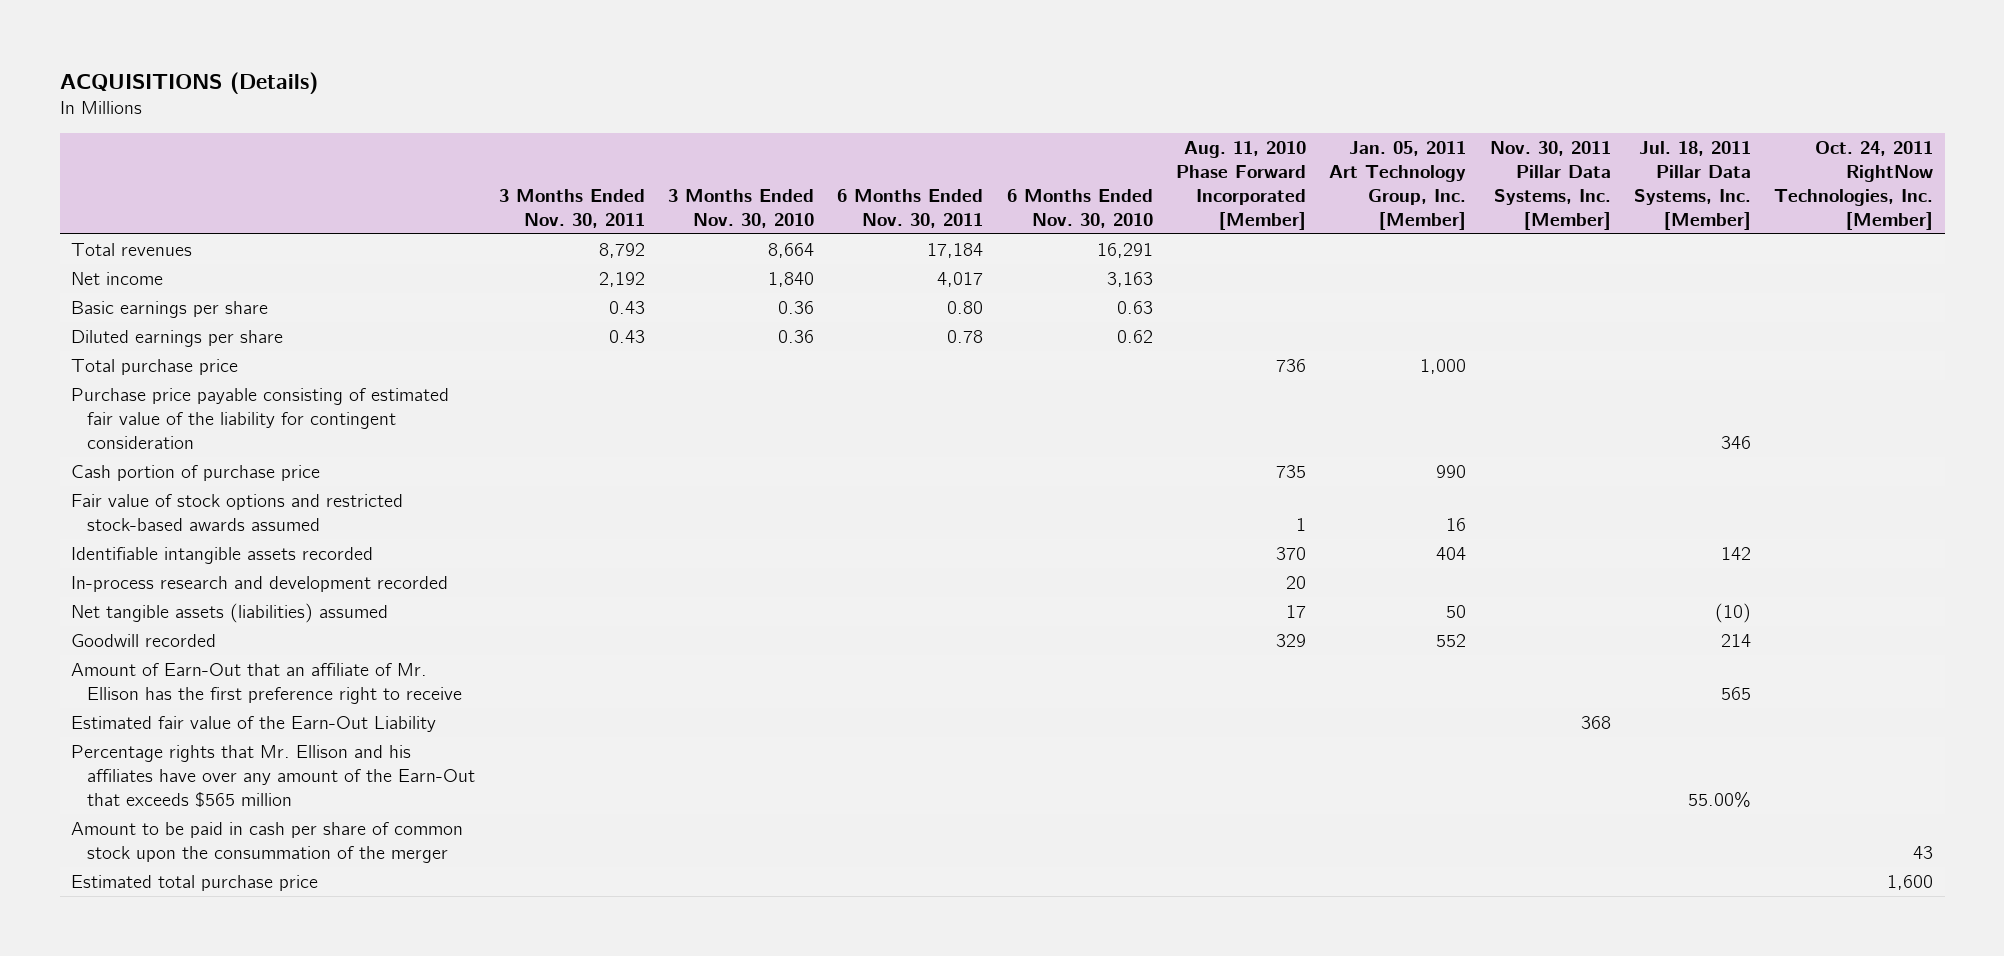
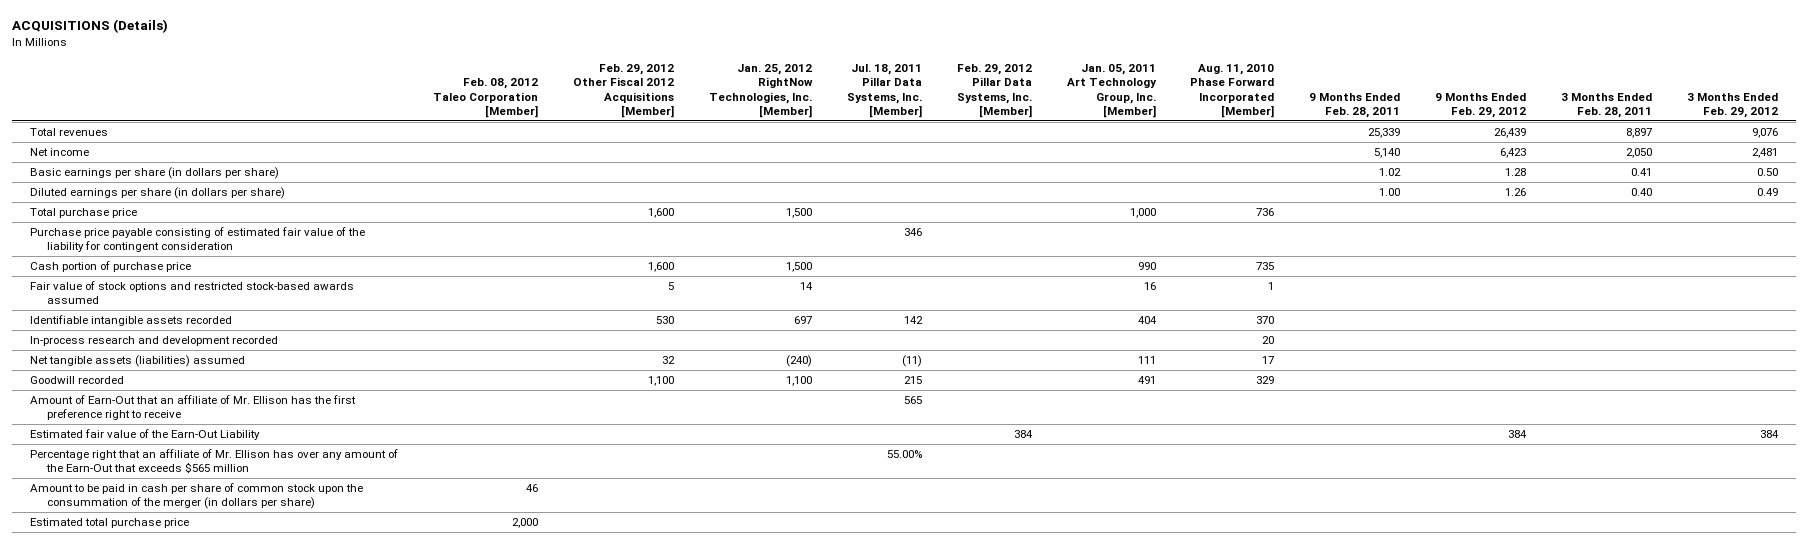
- | 3 Months Ended Nov. 30, 2011 | 3 Months Ended Nov. 30, 2010 | 6 Months Ended Nov. 30, 2011 | 6 Months Ended Nov. 30, 2010 | Aug. 11, 2010 Phase Forward Incorporated [Member] | Jan. 05, 2011 Art Technology Group, Inc. [Member] | Nov. 30, 2011 Pillar Data Systems, Inc. [Member] | Jul. 18, 2011 Pillar Data Systems, Inc. [Member] | Oct. 24, 2011 RightNow Technologies, Inc. [Member]
+ | Feb. 08, 2012 Taleo Corporation [Member] | Feb. 29, 2012 Other Fiscal 2012 Acquisitions [Member] | Jan. 25, 2012 RightNow Technologies, Inc. [Member] | Jul. 18, 2011 Pillar Data Systems, Inc. [Member] | Feb. 29, 2012 Pillar Data Systems, Inc. [Member] | Jan. 05, 2011 Art Technology Group, Inc. [Member] | Aug. 11, 2010 Phase Forward Incorporated [Member] | 9 Months Ended Feb. 28, 2011 | 9 Months Ended Feb. 29, 2012 | 3 Months Ended Feb. 28, 2011 | 3 Months Ended Feb. 29, 2012
- Basic earnings per share | 0.43 | 0.36 | 0.80 | 0.63 | | | | |
- Diluted earnings per share | 0.43 | 0.36 | 0.78 | 0.62 | | | | |
+ Basic earnings per share (in dollars per share) | | | | | | | | 1.02 | 1.28 | 0.41 | 0.50
+ Diluted earnings per share (in dollars per share) | | | | | | | | 1.00 | 1.26 | 0.40 | 0.49
- Net tangible assets (liabilities) assumed | | | | | 17 | 50 | | (10) |
- Goodwill recorded | | | | | 329 | 552 | | 214 |
+ Net tangible assets (liabilities) assumed | | 32 | (240) | (11) | | 111 | 17 | | | |
+ Goodwill recorded | | 1,100 | 1,100 | 215 | | 491 | 329 | | | |
- Percentage rights that Mr. Ellison and his affiliates have over any amount of the Earn-Out that exceeds $565 million | | | | | | | | 55.00% |
- Amount to be paid in cash per share of common stock upon the consummation of the merger | | | | | | | | | 43
+ Percentage right that an affiliate of Mr. Ellison has over any amount of the Earn-Out that exceeds $565 million | | | | 55.00% | | | | | | |
+ Amount to be paid in cash per share of common stock upon the consummation of the merger (in dollars per share) | 46 | | | | | | | | | |

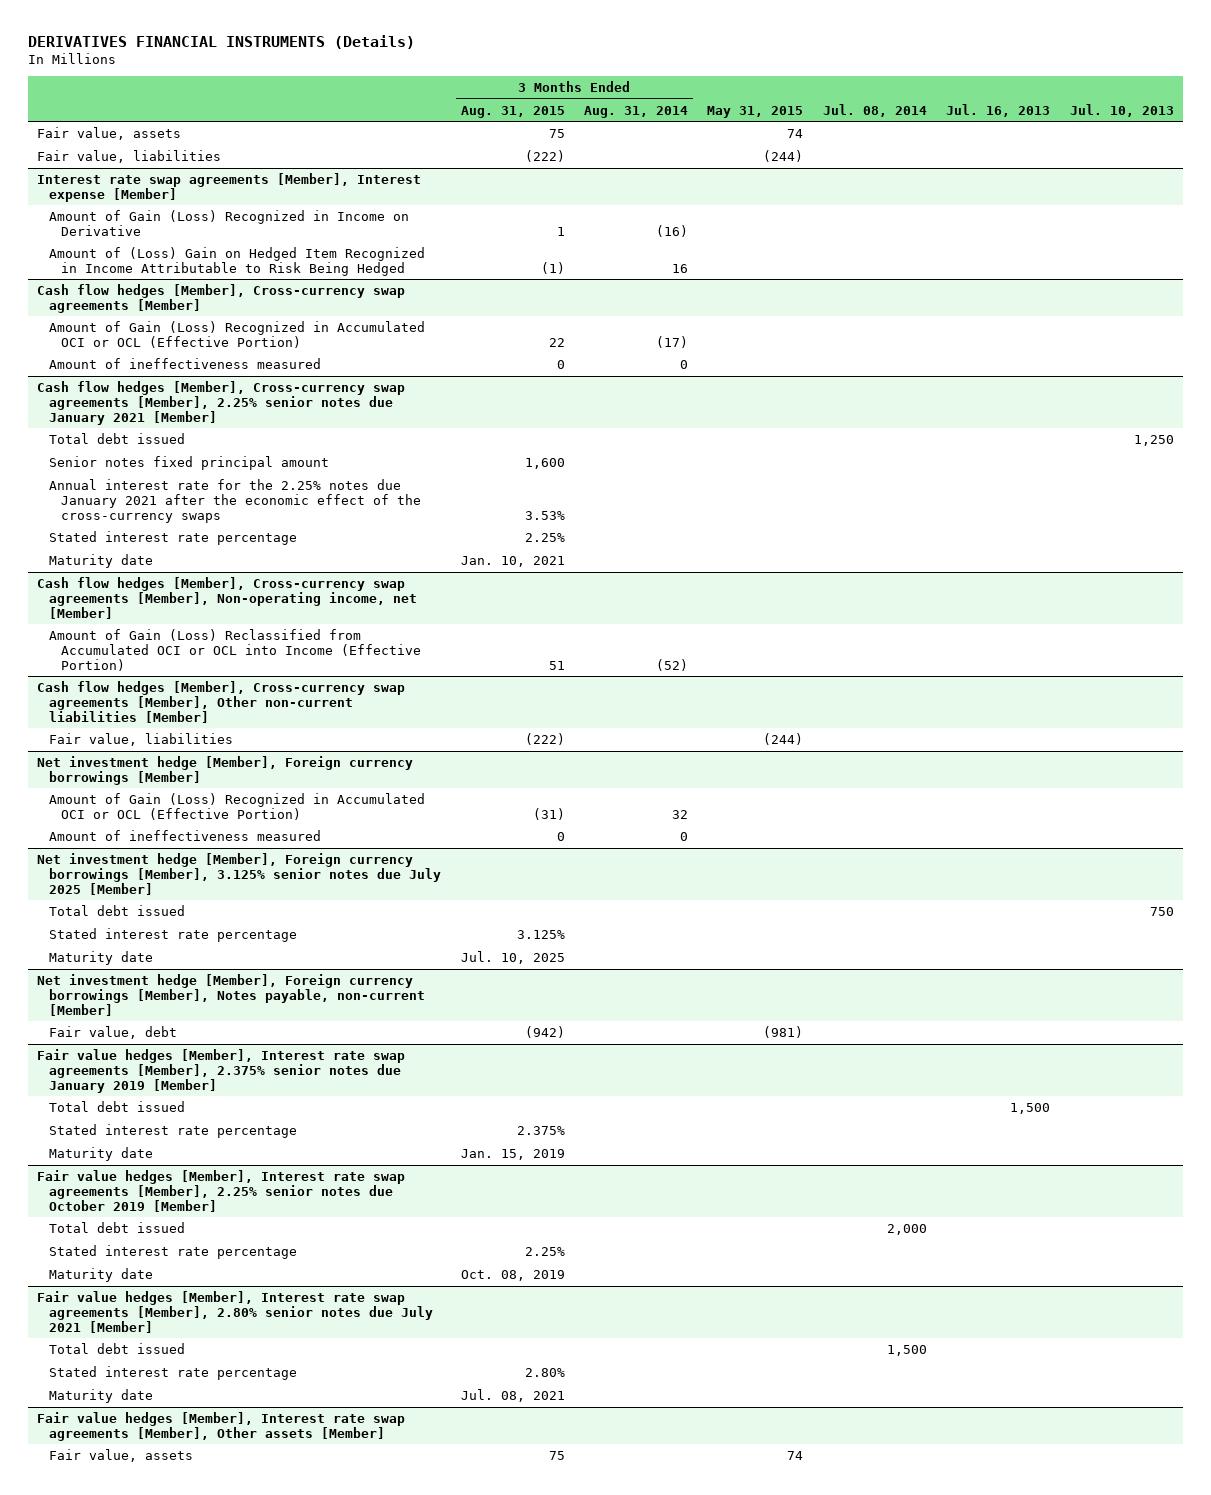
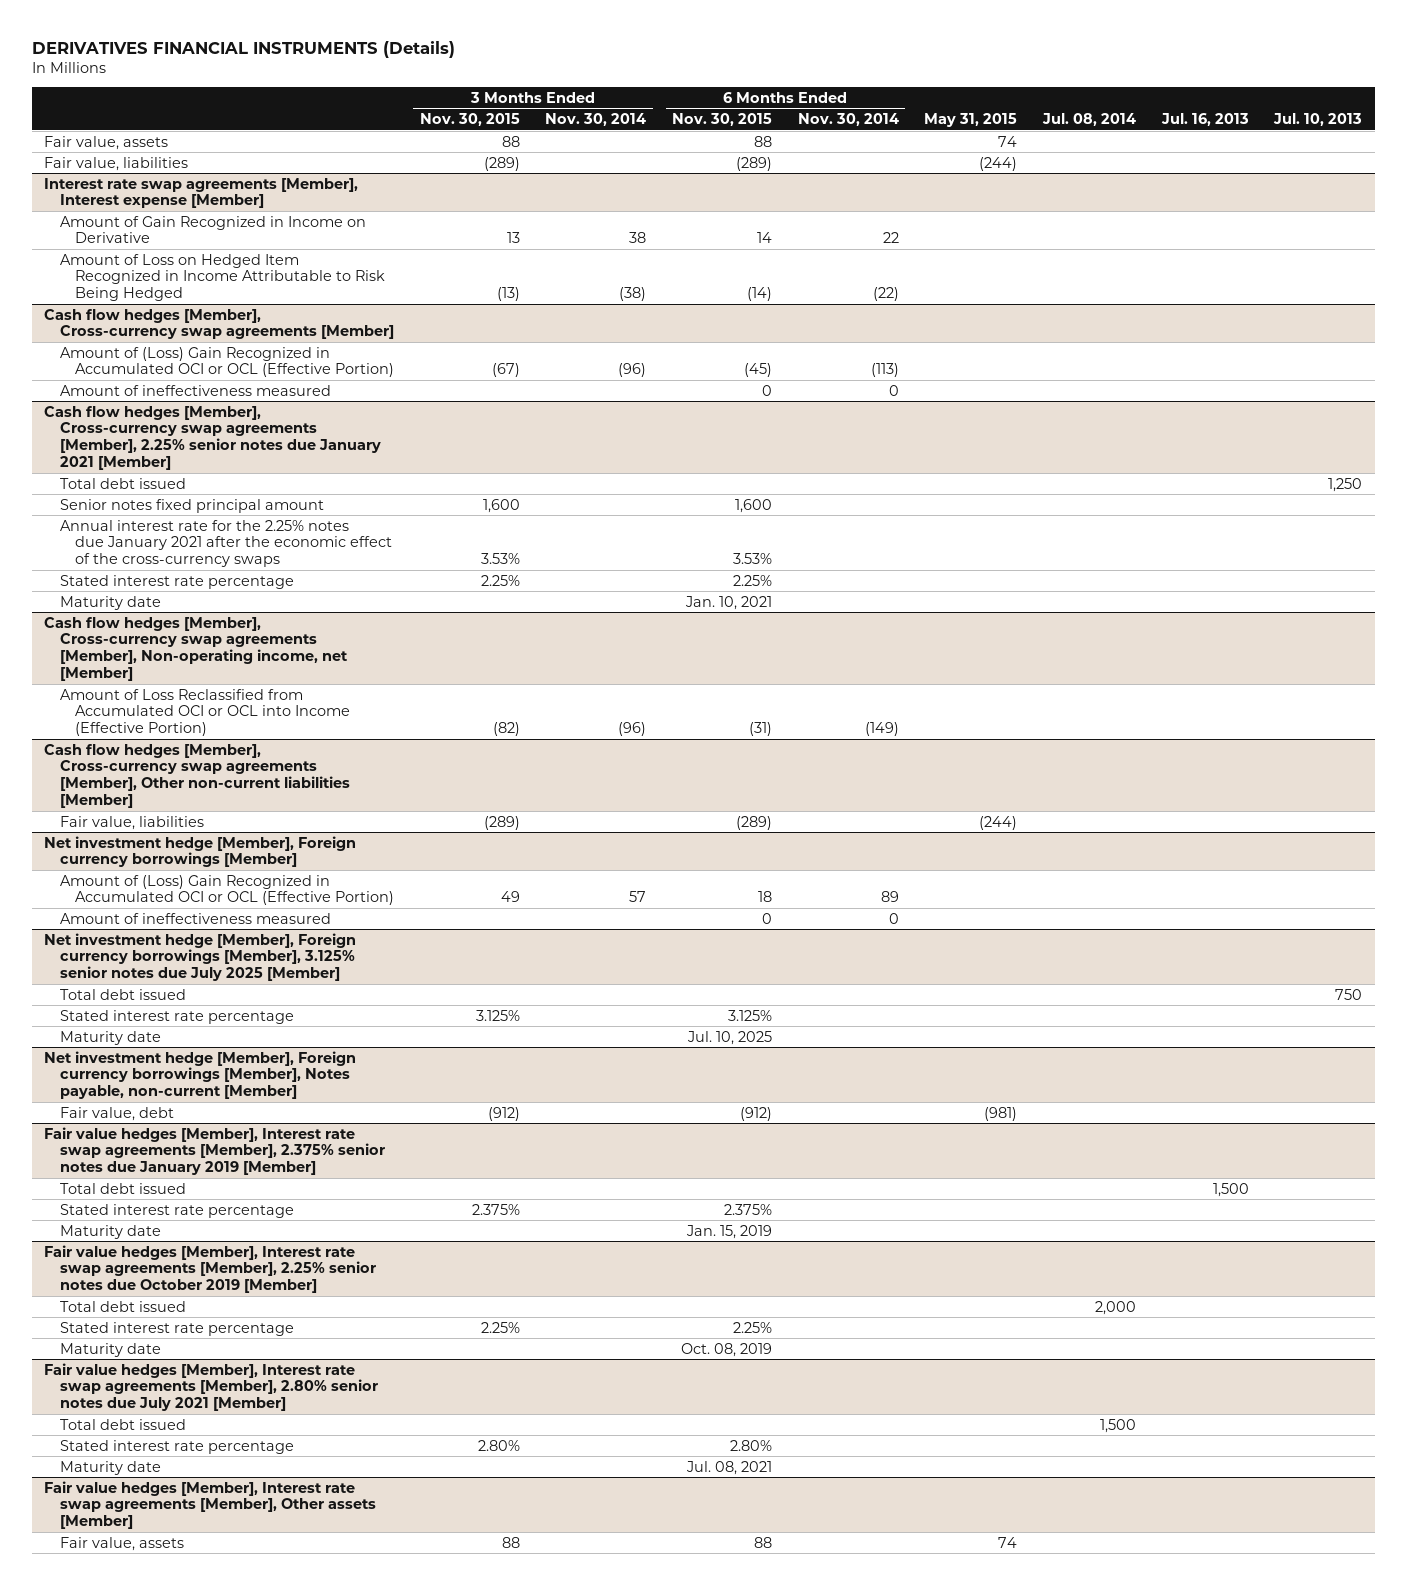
- | 3 Months Ended Aug. 31, 2015 | 3 Months Ended Aug. 31, 2014 | May 31, 2015 | Jul. 08, 2014 | Jul. 16, 2013 | Jul. 10, 2013
+ | 3 Months Ended Nov. 30, 2015 | 3 Months Ended Nov. 30, 2014 | 6 Months Ended Nov. 30, 2015 | 6 Months Ended Nov. 30, 2014 | May 31, 2015 | Jul. 08, 2014 | Jul. 16, 2013 | Jul. 10, 2013
@ Interest rate swap agreements [Member], Interest expense [Member]
- Amount of Gain (Loss) Recognized in Income on Derivative | 1 | (16) | | | |
- Amount of (Loss) Gain on Hedged Item Recognized in Income Attributable to Risk Being Hedged | (1) | 16 | | | |
+ Amount of Gain Recognized in Income on Derivative | 13 | 38 | 14 | 22 | | | |
+ Amount of Loss on Hedged Item Recognized in Income Attributable to Risk Being Hedged | (13) | (38) | (14) | (22) | | | |
@ Cash flow hedges [Member], Cross-currency swap agreements [Member]
- Amount of Gain (Loss) Recognized in Accumulated OCI or OCL (Effective Portion) | 22 | (17) | | | |
+ Amount of (Loss) Gain Recognized in Accumulated OCI or OCL (Effective Portion) | (67) | (96) | (45) | (113) | | | |
@ Cash flow hedges [Member], Cross-currency swap agreements [Member], Non-operating income, net [Member]
- Amount of Gain (Loss) Reclassified from Accumulated OCI or OCL into Income (Effective Portion) | 51 | (52) | | | |
+ Amount of Loss Reclassified from Accumulated OCI or OCL into Income (Effective Portion) | (82) | (96) | (31) | (149) | | | |
@ Net investment hedge [Member], Foreign currency borrowings [Member]
- Amount of Gain (Loss) Recognized in Accumulated OCI or OCL (Effective Portion) | (31) | 32 | | | |
+ Amount of (Loss) Gain Recognized in Accumulated OCI or OCL (Effective Portion) | 49 | 57 | 18 | 89 | | | |

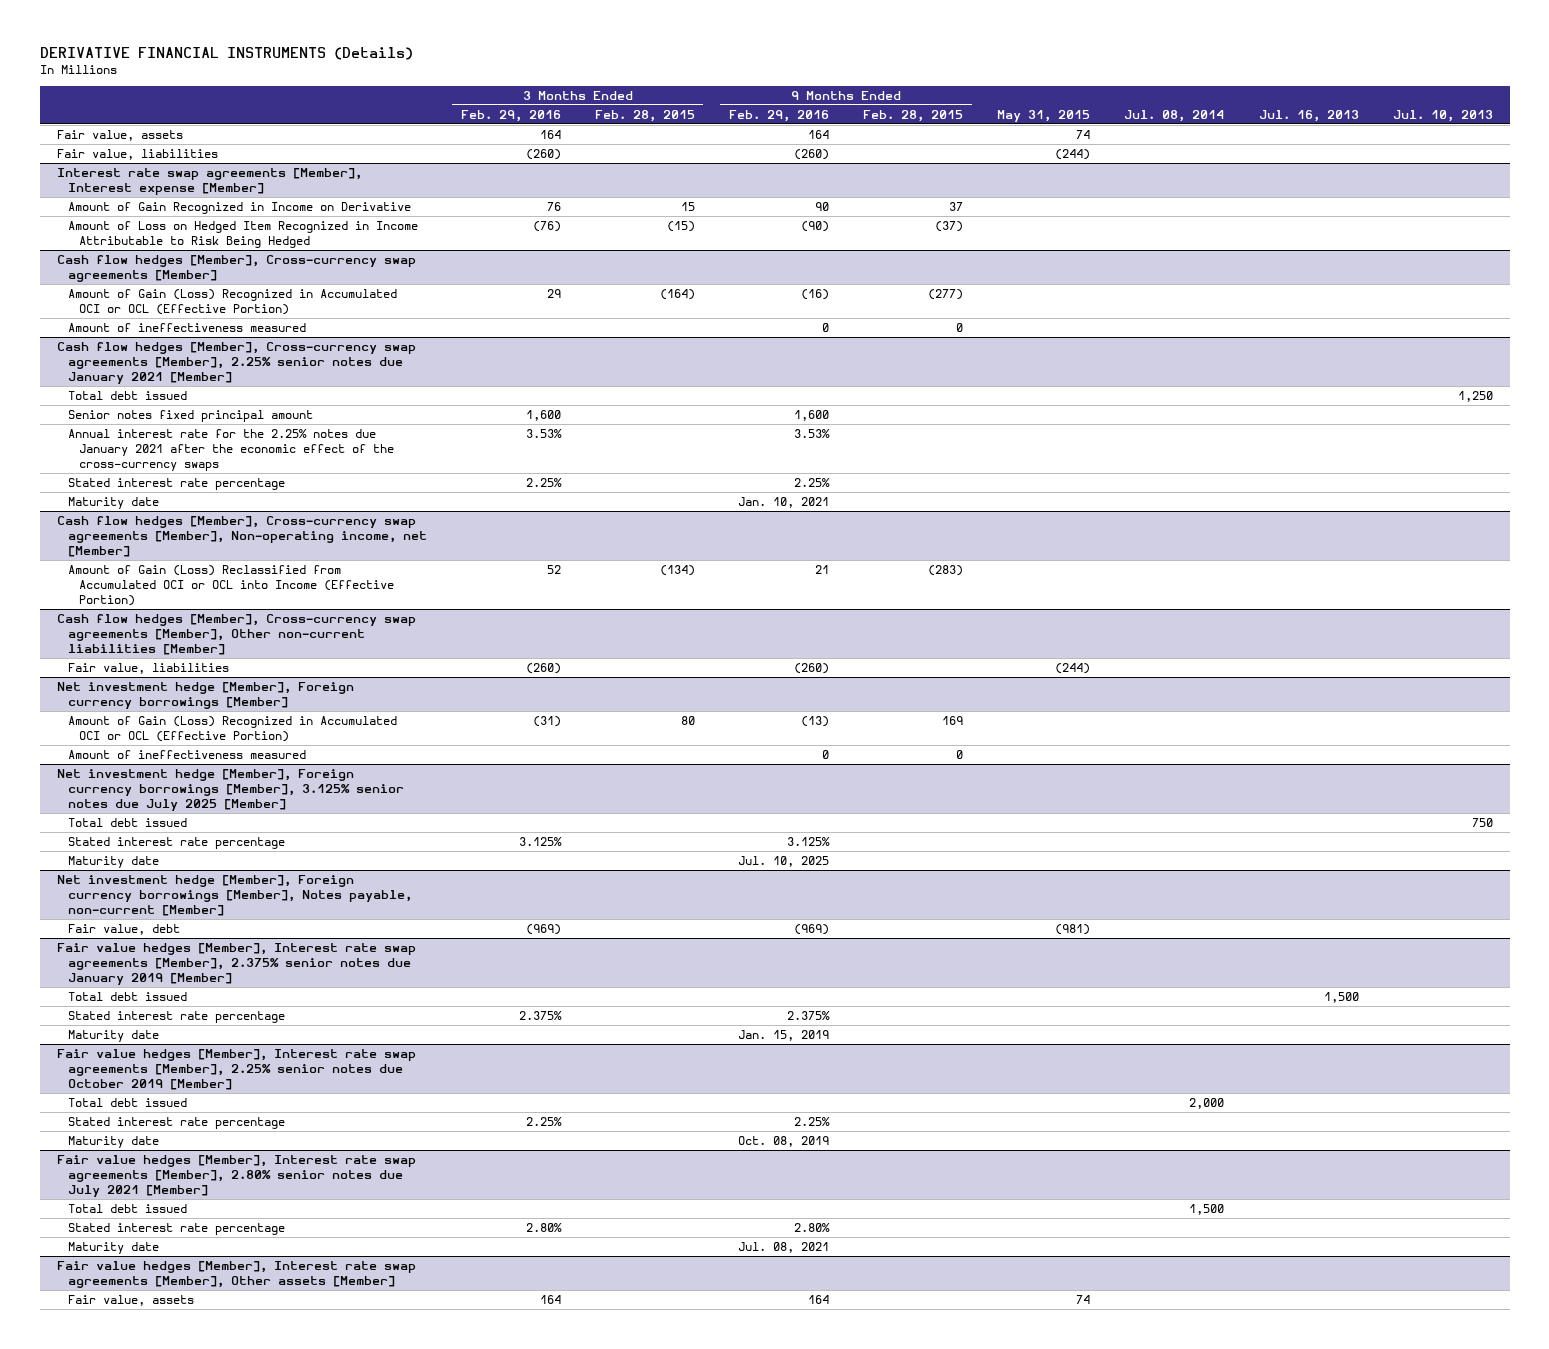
- DERIVATIVES FINANCIAL INSTRUMENTS (Details)
+ DERIVATIVE FINANCIAL INSTRUMENTS (Details)
- | 3 Months Ended Nov. 30, 2015 | 3 Months Ended Nov. 30, 2014 | 6 Months Ended Nov. 30, 2015 | 6 Months Ended Nov. 30, 2014 | May 31, 2015 | Jul. 08, 2014 | Jul. 16, 2013 | Jul. 10, 2013
+ | 3 Months Ended Feb. 29, 2016 | 3 Months Ended Feb. 28, 2015 | 9 Months Ended Feb. 29, 2016 | 9 Months Ended Feb. 28, 2015 | May 31, 2015 | Jul. 08, 2014 | Jul. 16, 2013 | Jul. 10, 2013
@ Cash flow hedges [Member], Cross-currency swap agreements [Member]
- Amount of (Loss) Gain Recognized in Accumulated OCI or OCL (Effective Portion) | (67) | (96) | (45) | (113) | | | |
+ Amount of Gain (Loss) Recognized in Accumulated OCI or OCL (Effective Portion) | 29 | (164) | (16) | (277) | | | |
@ Cash flow hedges [Member], Cross-currency swap agreements [Member], Non-operating income, net [Member]
- Amount of Loss Reclassified from Accumulated OCI or OCL into Income (Effective Portion) | (82) | (96) | (31) | (149) | | | |
+ Amount of Gain (Loss) Reclassified from Accumulated OCI or OCL into Income (Effective Portion) | 52 | (134) | 21 | (283) | | | |
@ Net investment hedge [Member], Foreign currency borrowings [Member]
- Amount of (Loss) Gain Recognized in Accumulated OCI or OCL (Effective Portion) | 49 | 57 | 18 | 89 | | | |
+ Amount of Gain (Loss) Recognized in Accumulated OCI or OCL (Effective Portion) | (31) | 80 | (13) | 169 | | | |

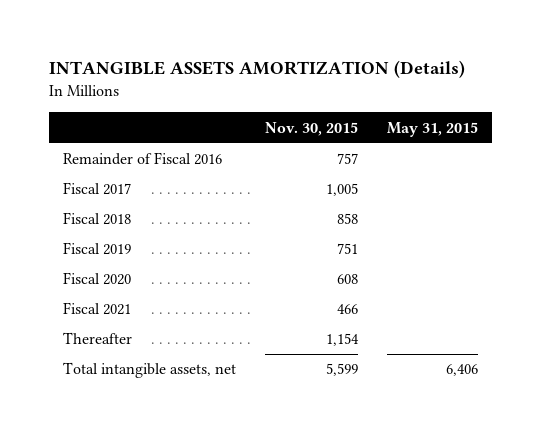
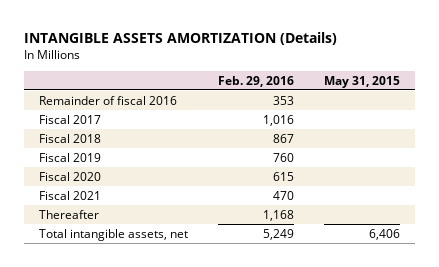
- | Nov. 30, 2015 | May 31, 2015
+ | Feb. 29, 2016 | May 31, 2015
- Remainder of Fiscal 2016 | 757 |
+ Remainder of fiscal 2016 | 353 |

